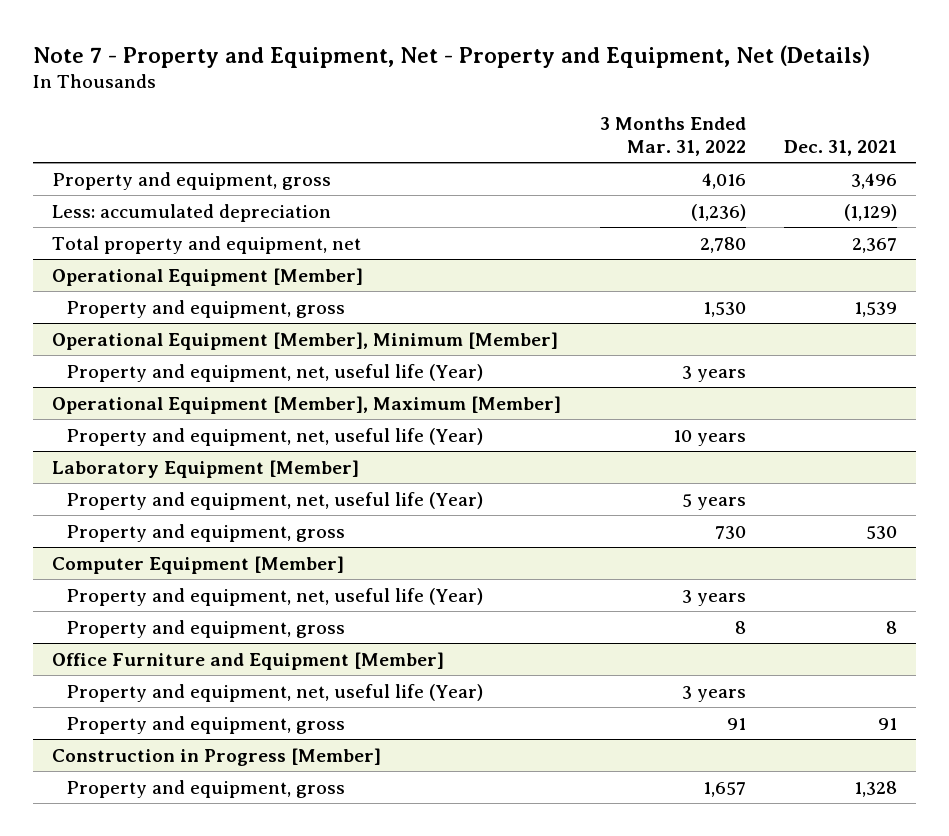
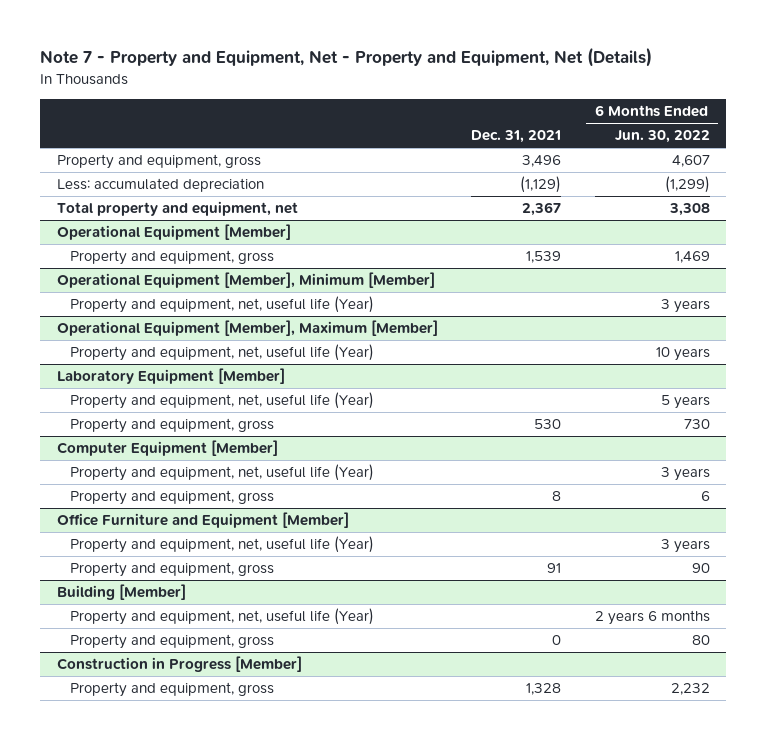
- | 3 Months Ended Mar. 31, 2022 | Dec. 31, 2021
+ | Dec. 31, 2021 | 6 Months Ended Jun. 30, 2022
+ Building [Member]
+ Property and equipment, net, useful life (Year) | | 2 years 6 months
+ Property and equipment, gross | 0 | 80

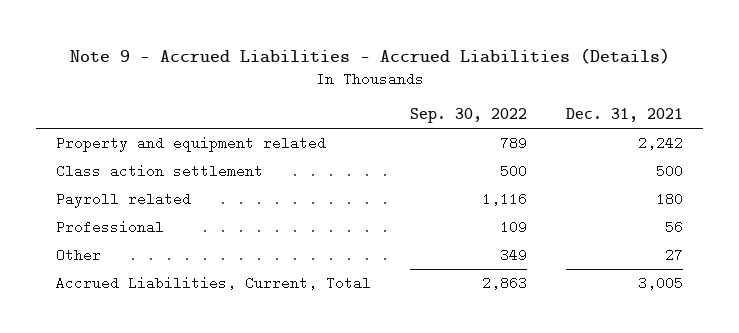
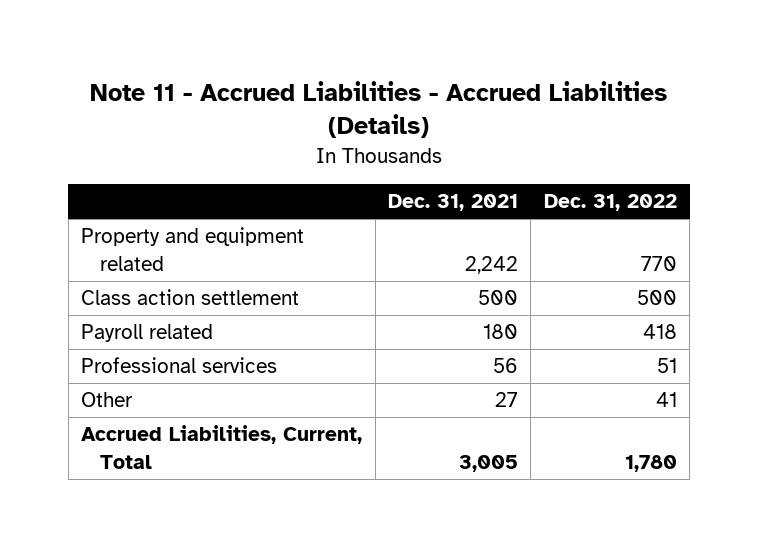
- Note 9 - Accrued Liabilities - Accrued Liabilities (Details)
+ Note 11 - Accrued Liabilities - Accrued Liabilities (Details)
- | Sep. 30, 2022 | Dec. 31, 2021
+ | Dec. 31, 2021 | Dec. 31, 2022
- Professional | 109 | 56
+ Professional services | 56 | 51

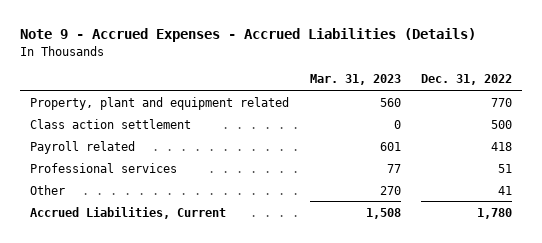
- Note 11 - Accrued Liabilities - Accrued Liabilities (Details)
+ Note 9 - Accrued Expenses - Accrued Liabilities (Details)
- | Dec. 31, 2021 | Dec. 31, 2022
+ | Mar. 31, 2023 | Dec. 31, 2022
- Property and equipment related | 2,242 | 770
+ Property, plant and equipment related | 560 | 770
- Accrued Liabilities, Current, Total | 3,005 | 1,780
+ Accrued Liabilities, Current | 1,508 | 1,780

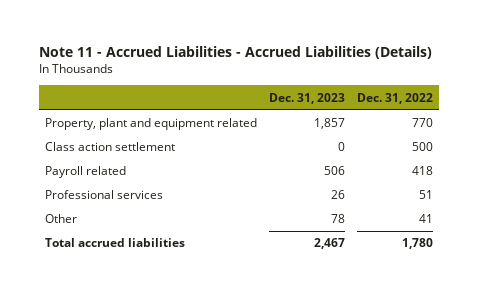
- Note 9 - Accrued Expenses - Accrued Liabilities (Details)
+ Note 11 - Accrued Liabilities - Accrued Liabilities (Details)
- | Mar. 31, 2023 | Dec. 31, 2022
+ | Dec. 31, 2023 | Dec. 31, 2022
- Accrued Liabilities, Current | 1,508 | 1,780
+ Total accrued liabilities | 2,467 | 1,780

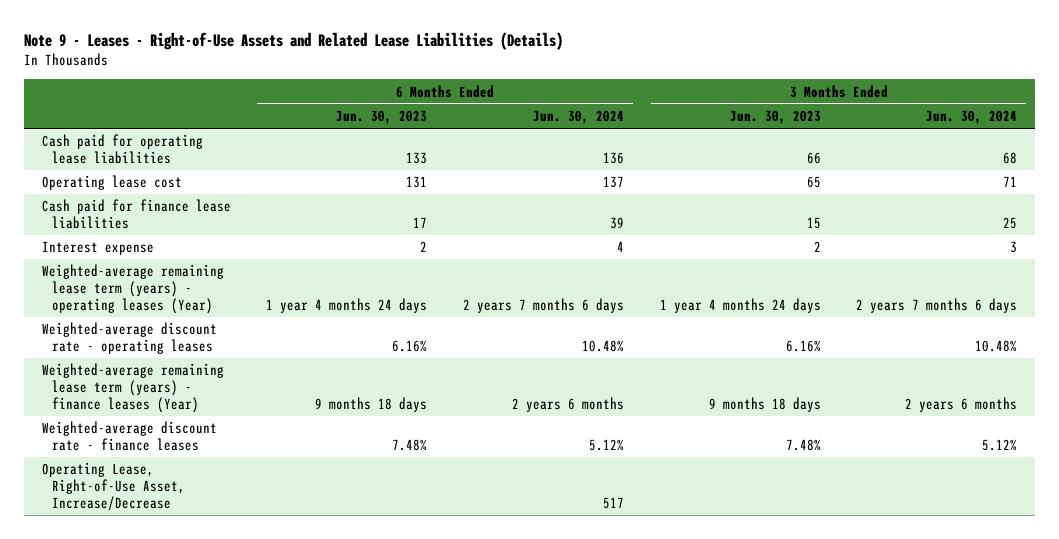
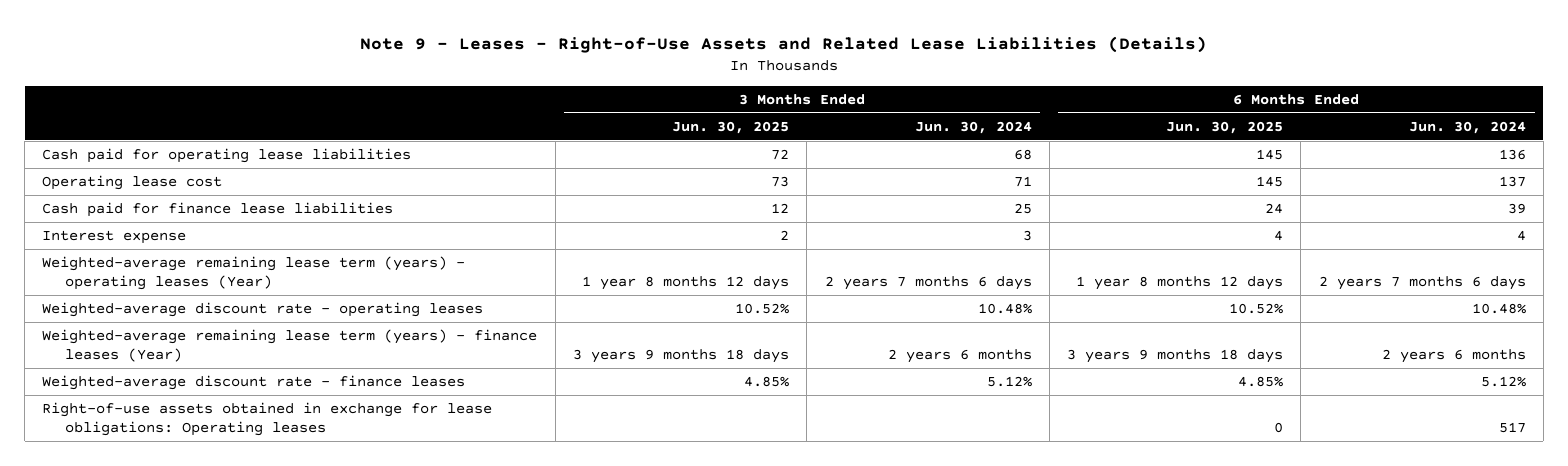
- | 6 Months Ended Jun. 30, 2023 | 6 Months Ended Jun. 30, 2024 | 3 Months Ended Jun. 30, 2023 | 3 Months Ended Jun. 30, 2024
+ | 3 Months Ended Jun. 30, 2025 | 3 Months Ended Jun. 30, 2024 | 6 Months Ended Jun. 30, 2025 | 6 Months Ended Jun. 30, 2024
- Operating Lease, Right-of-Use Asset, Increase/Decrease | | 517 | |
+ Right-of-use assets obtained in exchange for lease obligations: Operating leases | | | 0 | 517

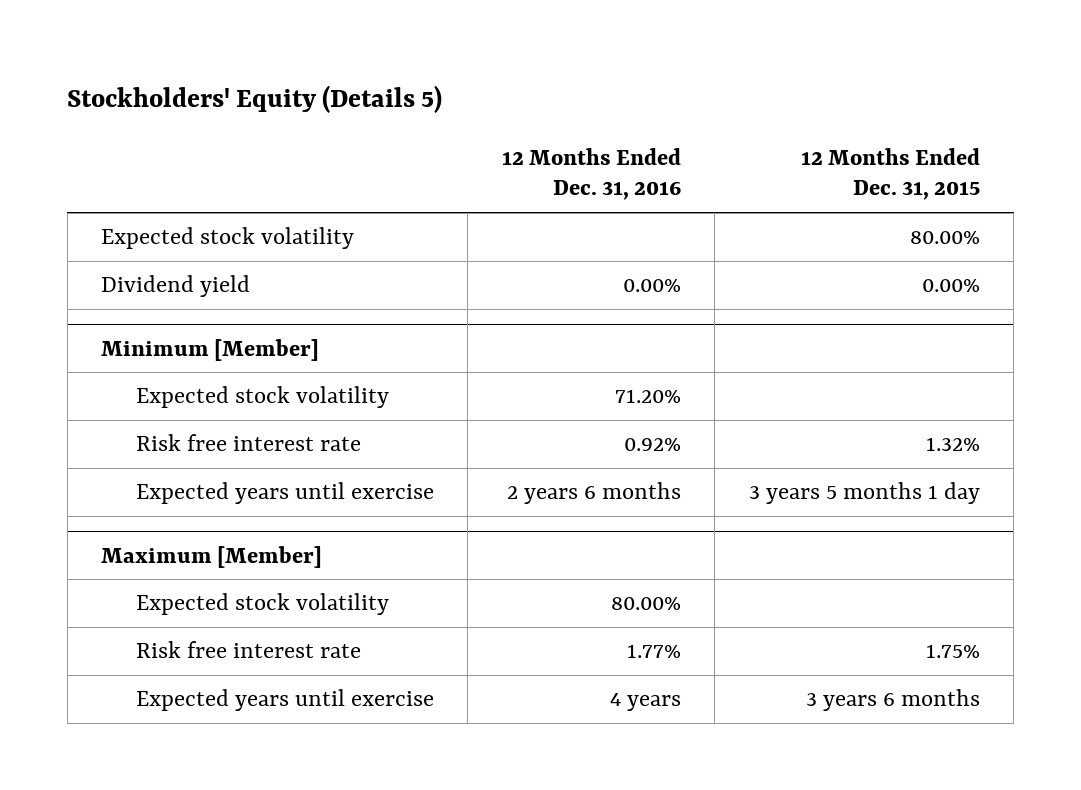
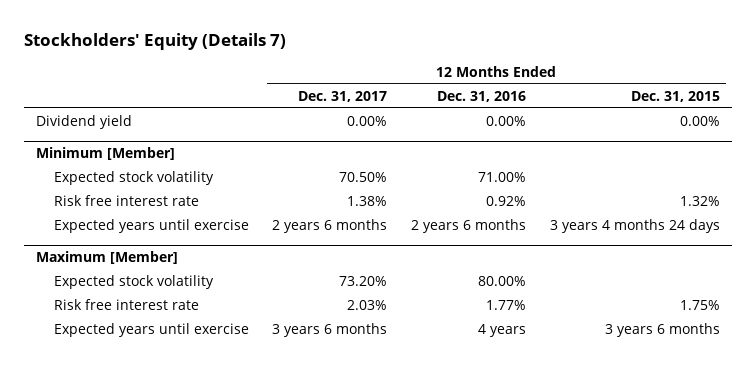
- Stockholders' Equity (Details 5)
+ Stockholders' Equity (Details 7)
- | 12 Months Ended Dec. 31, 2016 | 12 Months Ended Dec. 31, 2015
+ | 12 Months Ended Dec. 31, 2017 | 12 Months Ended Dec. 31, 2016 | 12 Months Ended Dec. 31, 2015
- Expected stock volatility | | 80.00%
@ Minimum [Member]
- Expected stock volatility | 71.20% |
+ Expected stock volatility | 70.50% | 71.00% |
- Expected years until exercise | 2 years 6 months | 3 years 5 months 1 day
+ Expected years until exercise | 2 years 6 months | 2 years 6 months | 3 years 4 months 24 days

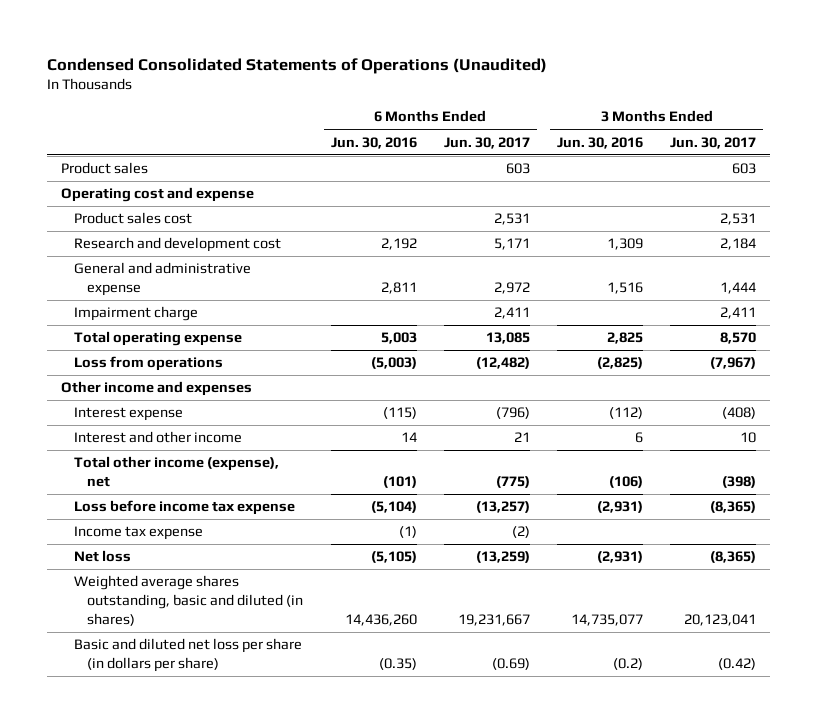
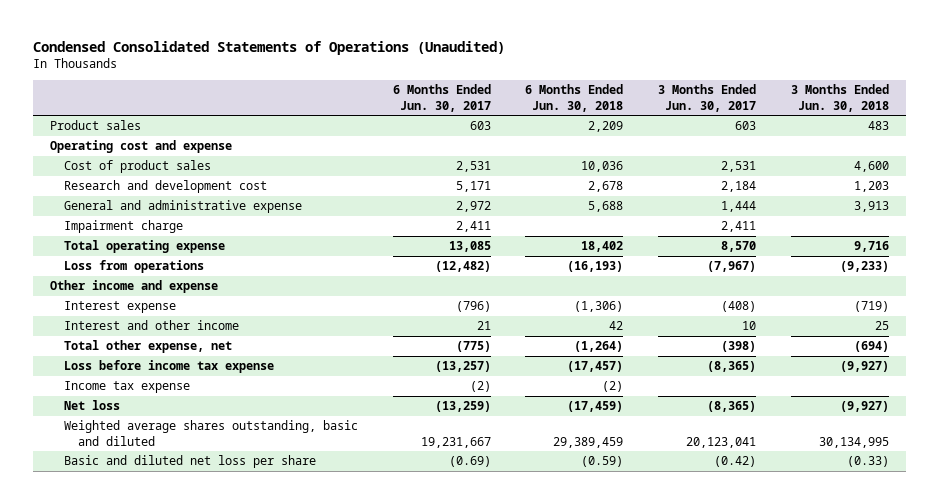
- | 6 Months Ended Jun. 30, 2016 | 6 Months Ended Jun. 30, 2017 | 3 Months Ended Jun. 30, 2016 | 3 Months Ended Jun. 30, 2017
+ | 6 Months Ended Jun. 30, 2017 | 6 Months Ended Jun. 30, 2018 | 3 Months Ended Jun. 30, 2017 | 3 Months Ended Jun. 30, 2018
- Product sales cost | | 2,531 | | 2,531
+ Cost of product sales | 2,531 | 10,036 | 2,531 | 4,600
- Other income and expenses
+ Other income and expense
- Total other income (expense), net | (101) | (775) | (106) | (398)
+ Total other expense, net | (775) | (1,264) | (398) | (694)
- Weighted average shares outstanding, basic and diluted (in shares) | 14,436,260 | 19,231,667 | 14,735,077 | 20,123,041
- Basic and diluted net loss per share (in dollars per share) | (0.35) | (0.69) | (0.2) | (0.42)
+ Weighted average shares outstanding, basic and diluted | 19,231,667 | 29,389,459 | 20,123,041 | 30,134,995
+ Basic and diluted net loss per share | (0.69) | (0.59) | (0.42) | (0.33)

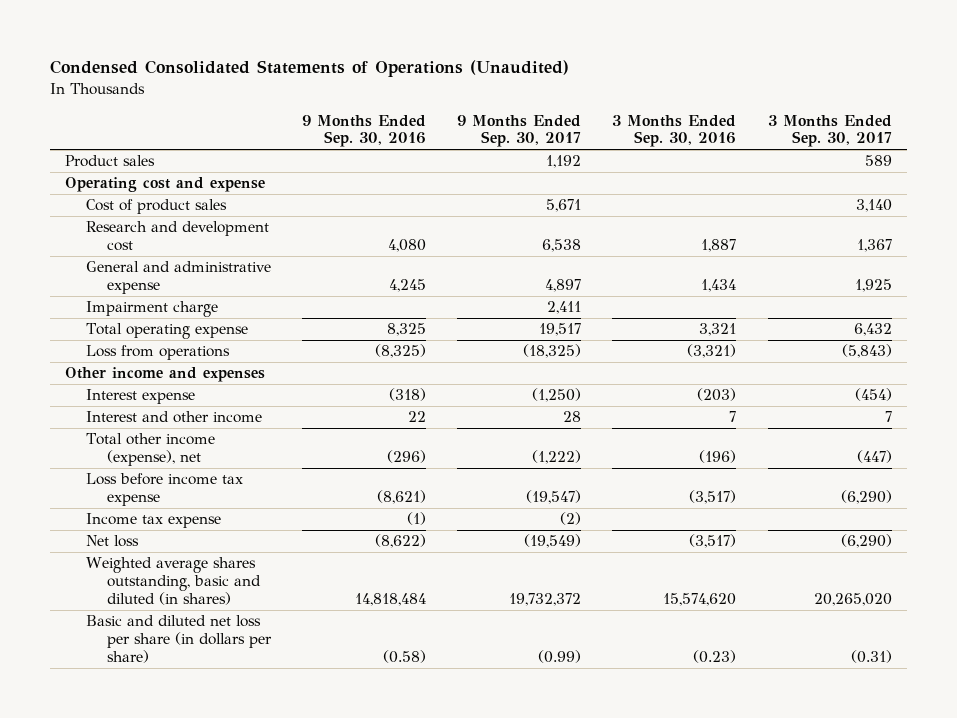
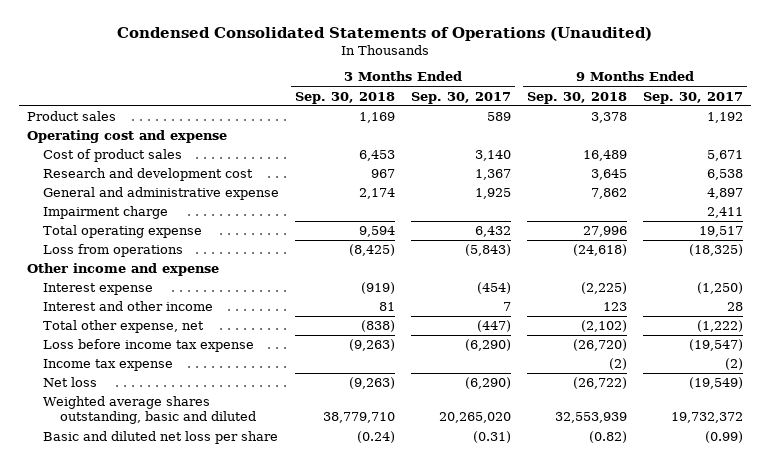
- | 9 Months Ended Sep. 30, 2016 | 9 Months Ended Sep. 30, 2017 | 3 Months Ended Sep. 30, 2016 | 3 Months Ended Sep. 30, 2017
+ | 3 Months Ended Sep. 30, 2018 | 3 Months Ended Sep. 30, 2017 | 9 Months Ended Sep. 30, 2018 | 9 Months Ended Sep. 30, 2017
- Other income and expenses
+ Other income and expense
- Total other income (expense), net | (296) | (1,222) | (196) | (447)
+ Total other expense, net | (838) | (447) | (2,102) | (1,222)
- Weighted average shares outstanding, basic and diluted (in shares) | 14,818,484 | 19,732,372 | 15,574,620 | 20,265,020
- Basic and diluted net loss per share (in dollars per share) | (0.58) | (0.99) | (0.23) | (0.31)
+ Weighted average shares outstanding, basic and diluted | 38,779,710 | 20,265,020 | 32,553,939 | 19,732,372
+ Basic and diluted net loss per share | (0.24) | (0.31) | (0.82) | (0.99)

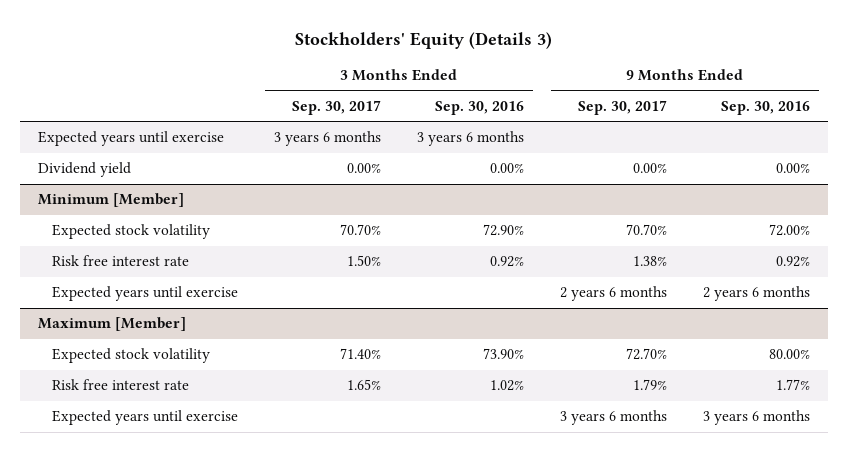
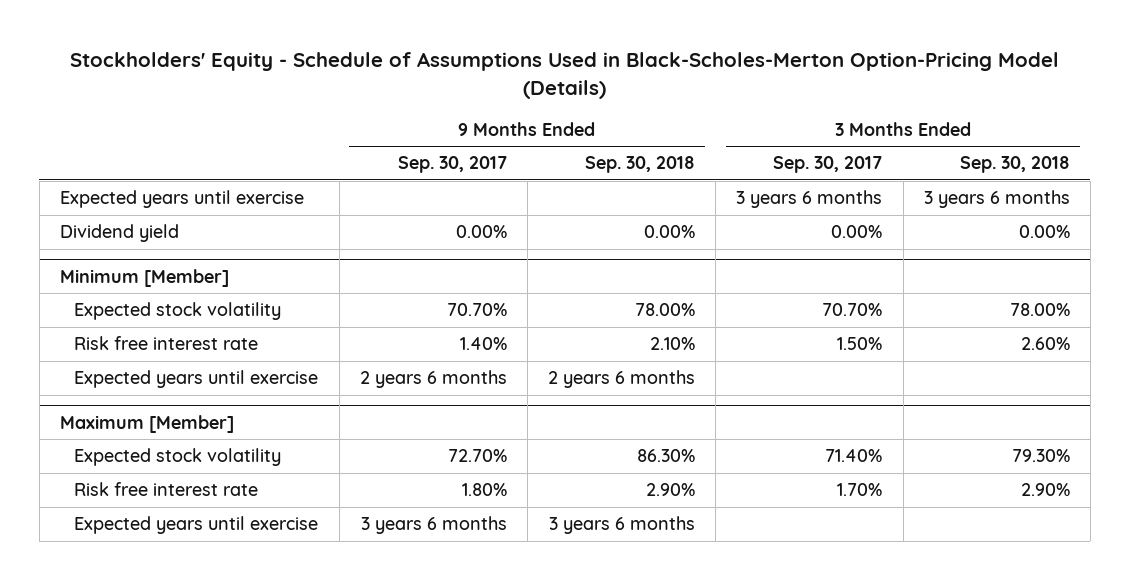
- Stockholders' Equity (Details 3)
+ Stockholders' Equity - Schedule of Assumptions Used in Black-Scholes-Merton Option-Pricing Model (Details)
- | 3 Months Ended Sep. 30, 2017 | 3 Months Ended Sep. 30, 2016 | 9 Months Ended Sep. 30, 2017 | 9 Months Ended Sep. 30, 2016
+ | 9 Months Ended Sep. 30, 2017 | 9 Months Ended Sep. 30, 2018 | 3 Months Ended Sep. 30, 2017 | 3 Months Ended Sep. 30, 2018
@ Minimum [Member]
- Risk free interest rate | 1.50% | 0.92% | 1.38% | 0.92%
+ Risk free interest rate | 1.40% | 2.10% | 1.50% | 2.60%
@ Maximum [Member]
- Risk free interest rate | 1.65% | 1.02% | 1.79% | 1.77%
+ Risk free interest rate | 1.80% | 2.90% | 1.70% | 2.90%

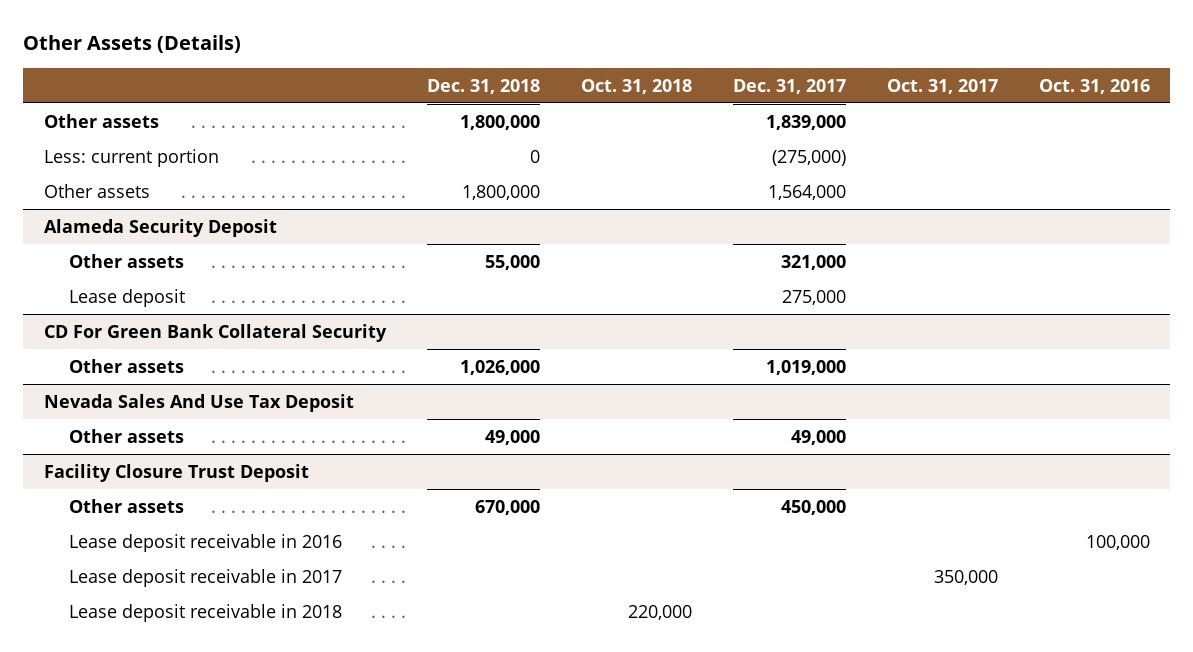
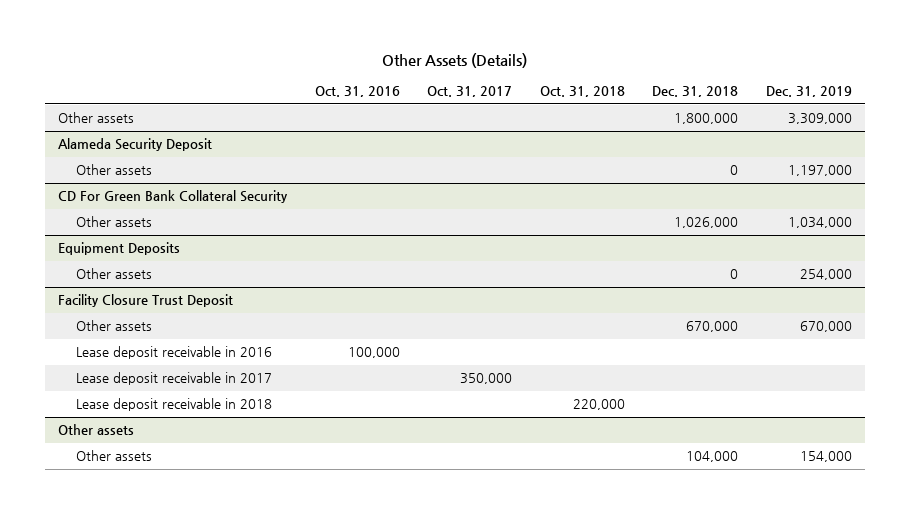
- | Dec. 31, 2018 | Oct. 31, 2018 | Dec. 31, 2017 | Oct. 31, 2017 | Oct. 31, 2016
+ | Oct. 31, 2016 | Oct. 31, 2017 | Oct. 31, 2018 | Dec. 31, 2018 | Dec. 31, 2019
- Less: current portion | 0 | | (275,000) | |
- Other assets | 1,800,000 | | 1,564,000 | |
@ Alameda Security Deposit
- Other assets | 55,000 | | 321,000 | |
- Lease deposit | | | 275,000 | |
+ Other assets | | | | 0 | 1,197,000
- Nevada Sales And Use Tax Deposit
- Other assets | 49,000 | | 49,000 | |
+ Equipment Deposits
+ Other assets | | | | 0 | 254,000
+ Other assets
+ Other assets | | | | 104,000 | 154,000

